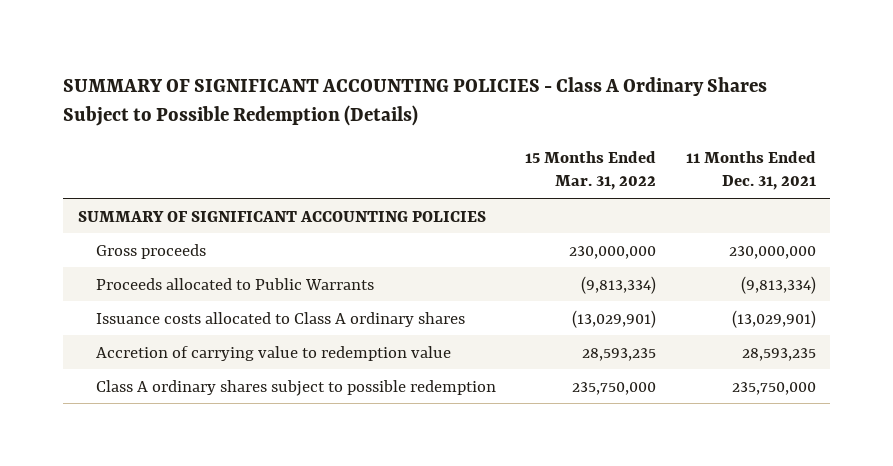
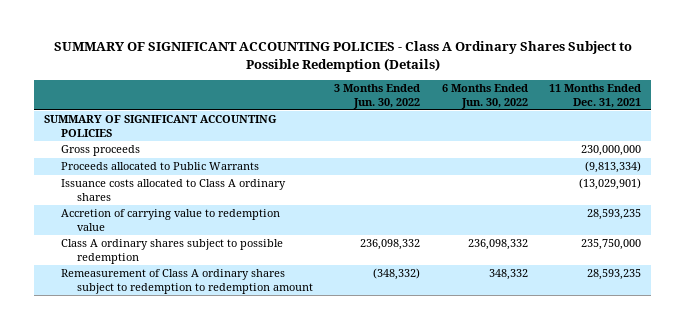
- | 15 Months Ended Mar. 31, 2022 | 11 Months Ended Dec. 31, 2021
+ | 3 Months Ended Jun. 30, 2022 | 6 Months Ended Jun. 30, 2022 | 11 Months Ended Dec. 31, 2021
+ Remeasurement of Class A ordinary shares subject to redemption to redemption amount | (348,332) | 348,332 | 28,593,235

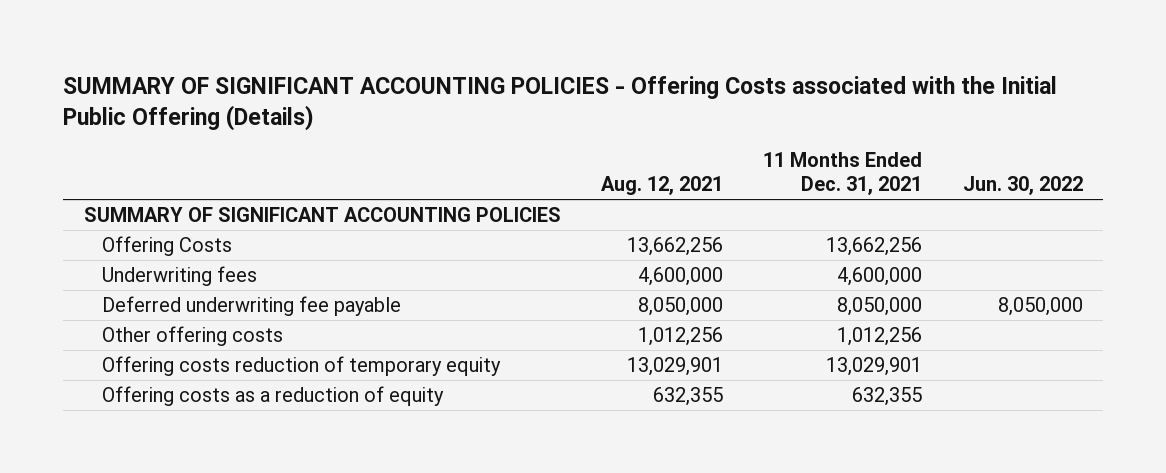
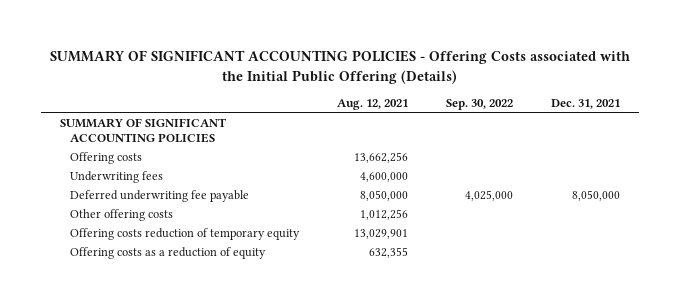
- | Aug. 12, 2021 | 11 Months Ended Dec. 31, 2021 | Jun. 30, 2022
+ | Aug. 12, 2021 | Sep. 30, 2022 | Dec. 31, 2021
- Offering Costs | 13,662,256 | 13,662,256 |
+ Offering costs | 13,662,256 | |

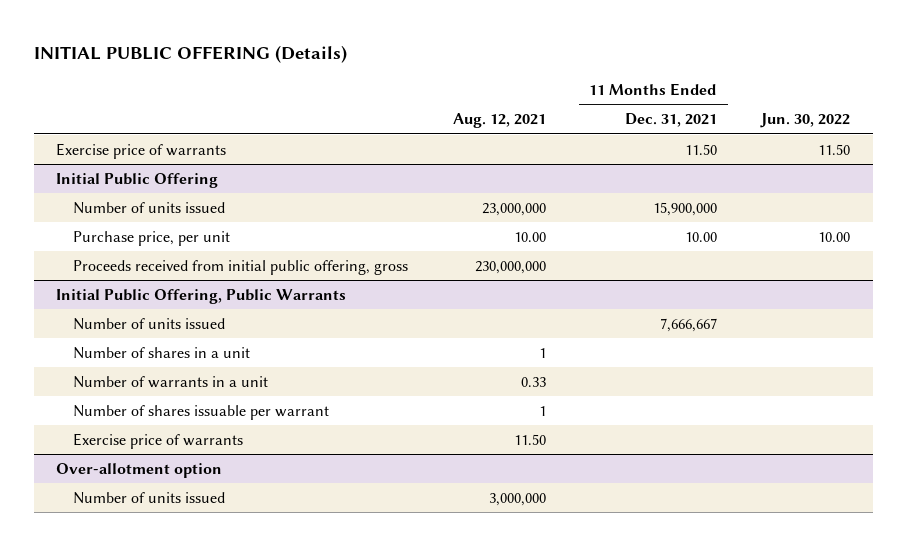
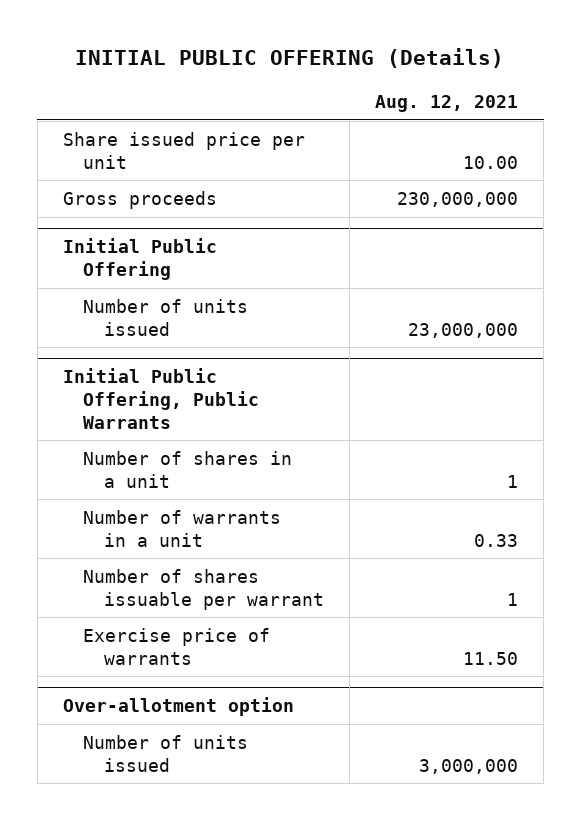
- | Aug. 12, 2021 | 11 Months Ended Dec. 31, 2021 | Jun. 30, 2022
+ | Aug. 12, 2021
- Exercise price of warrants | | 11.50 | 11.50
+ Share issued price per unit | 10.00
+ Gross proceeds | 230,000,000
@ Initial Public Offering
- Purchase price, per unit | 10.00 | 10.00 | 10.00
- Proceeds received from initial public offering, gross | 230,000,000 | |
@ Initial Public Offering, Public Warrants
- Number of units issued | | 7,666,667 |

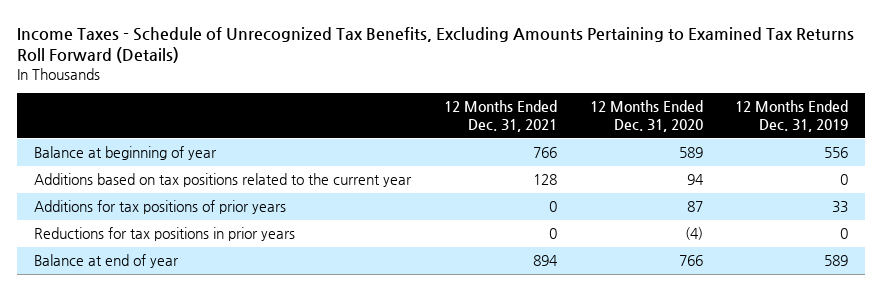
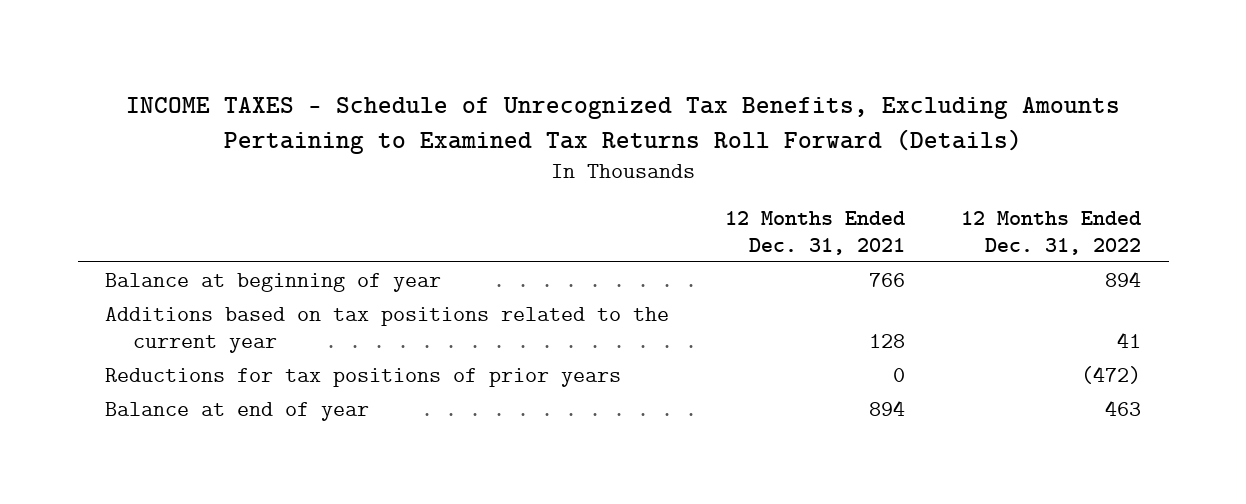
- Income Taxes - Schedule of Unrecognized Tax Benefits, Excluding Amounts Pertaining to Examined Tax Returns Roll Forward (Details)
+ INCOME TAXES - Schedule of Unrecognized Tax Benefits, Excluding Amounts Pertaining to Examined Tax Returns Roll Forward (Details)
- | 12 Months Ended Dec. 31, 2021 | 12 Months Ended Dec. 31, 2020 | 12 Months Ended Dec. 31, 2019
+ | 12 Months Ended Dec. 31, 2021 | 12 Months Ended Dec. 31, 2022
- Additions for tax positions of prior years | 0 | 87 | 33
- Reductions for tax positions in prior years | 0 | (4) | 0
+ Reductions for tax positions of prior years | 0 | (472)

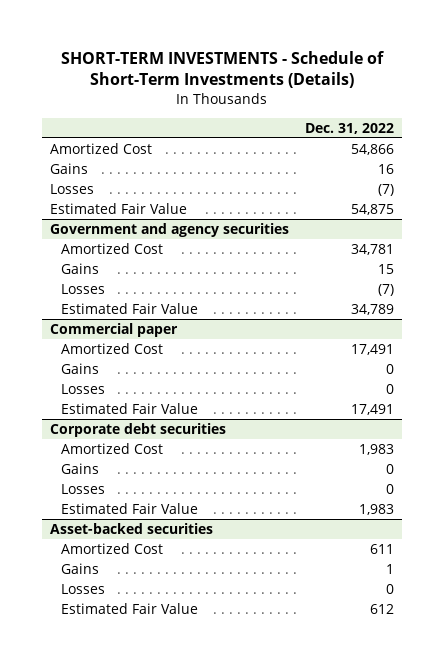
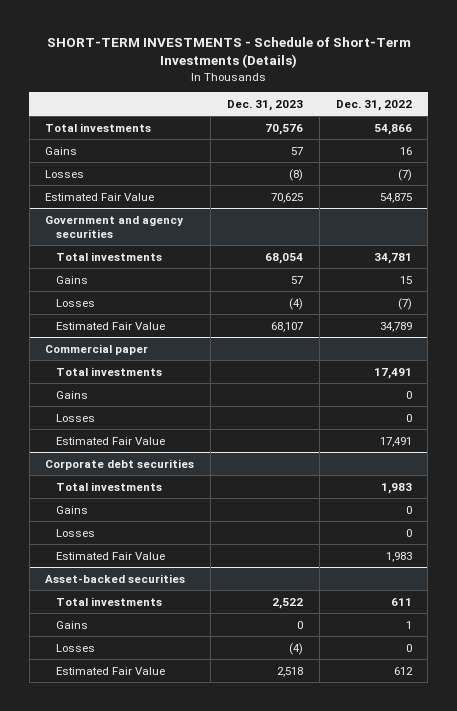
- | Dec. 31, 2022
+ | Dec. 31, 2023 | Dec. 31, 2022
- Amortized Cost | 54,866
+ Total investments | 70,576 | 54,866
@ Government and agency securities
- Amortized Cost | 34,781
+ Total investments | 68,054 | 34,781
@ Commercial paper
- Amortized Cost | 17,491
+ Total investments | | 17,491
@ Corporate debt securities
- Amortized Cost | 1,983
+ Total investments | | 1,983
@ Asset-backed securities
- Amortized Cost | 611
+ Total investments | 2,522 | 611

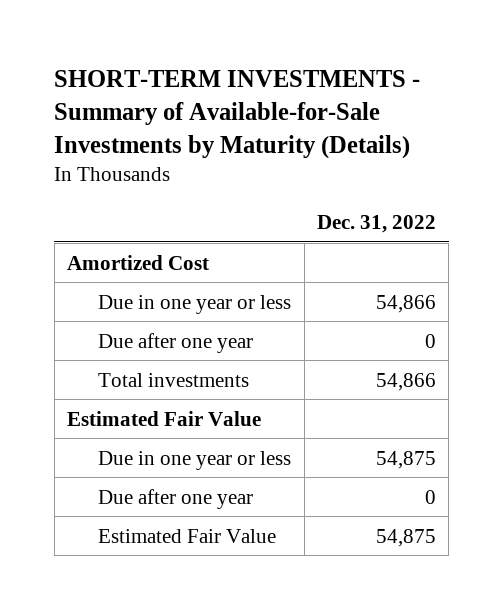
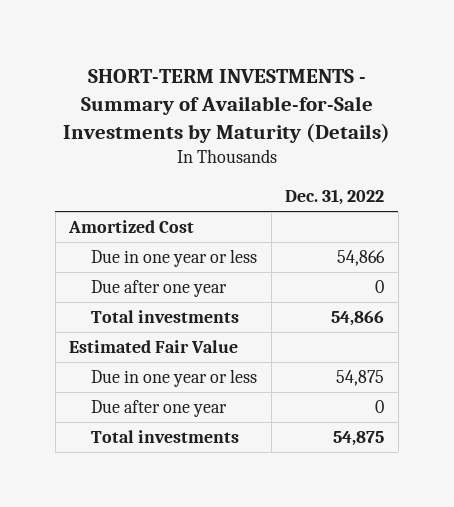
- Estimated Fair Value | 54,875
+ Total investments | 54,875

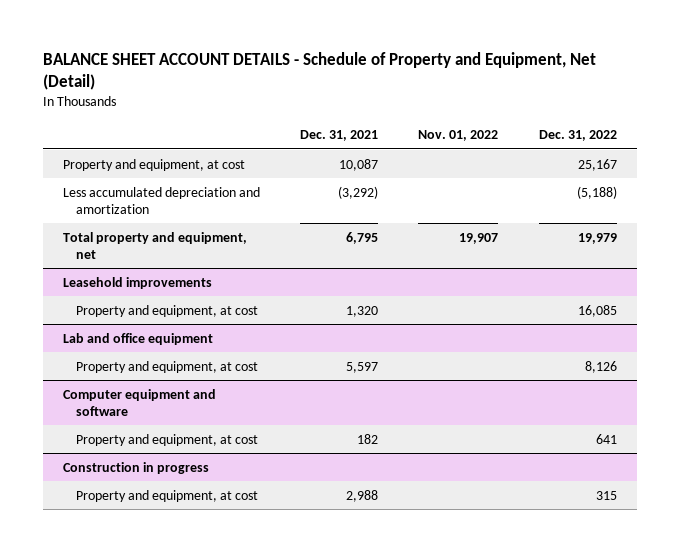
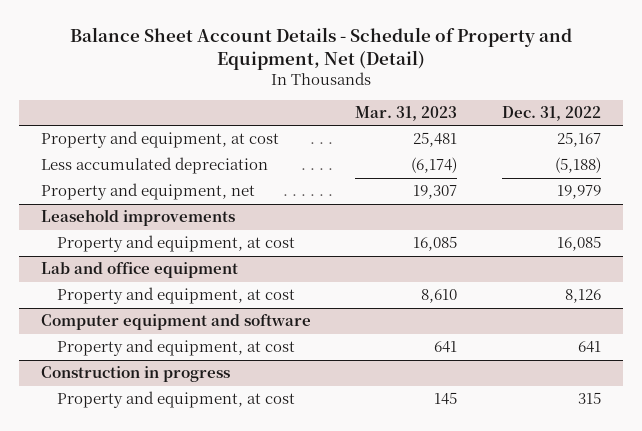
- BALANCE SHEET ACCOUNT DETAILS - Schedule of Property and Equipment, Net (Detail)
+ Balance Sheet Account Details - Schedule of Property and Equipment, Net (Detail)
- | Dec. 31, 2021 | Nov. 01, 2022 | Dec. 31, 2022
+ | Mar. 31, 2023 | Dec. 31, 2022
- Less accumulated depreciation and amortization | (3,292) | | (5,188)
- Total property and equipment, net | 6,795 | 19,907 | 19,979
+ Less accumulated depreciation | (6,174) | (5,188)
+ Property and equipment, net | 19,307 | 19,979

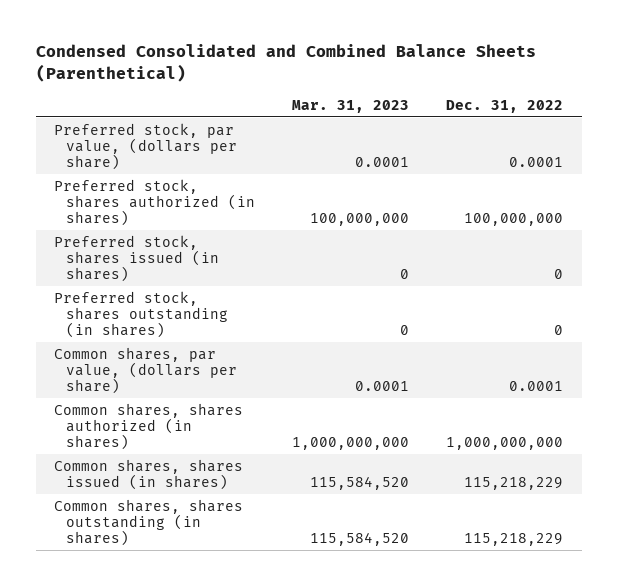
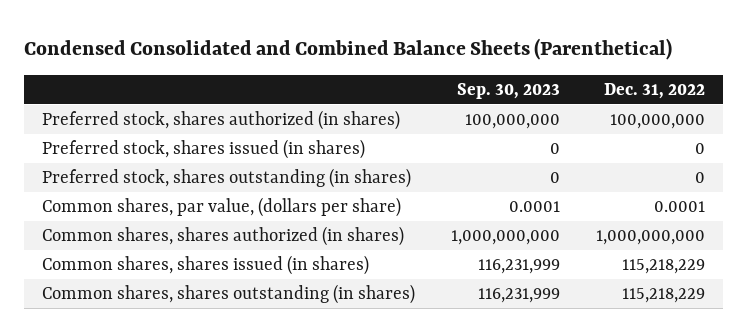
- | Mar. 31, 2023 | Dec. 31, 2022
+ | Sep. 30, 2023 | Dec. 31, 2022
- Preferred stock, par value, (dollars per share) | 0.0001 | 0.0001

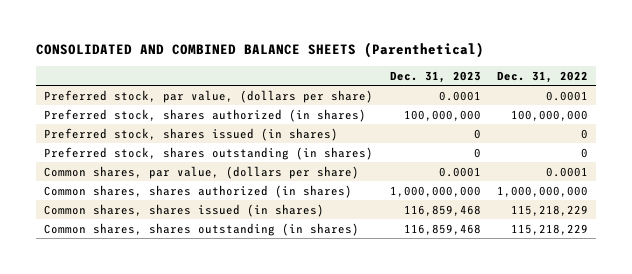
- Condensed Consolidated and Combined Balance Sheets (Parenthetical)
+ CONSOLIDATED AND COMBINED BALANCE SHEETS (Parenthetical)
- | Sep. 30, 2023 | Dec. 31, 2022
+ | Dec. 31, 2023 | Dec. 31, 2022
+ Preferred stock, par value, (dollars per share) | 0.0001 | 0.0001

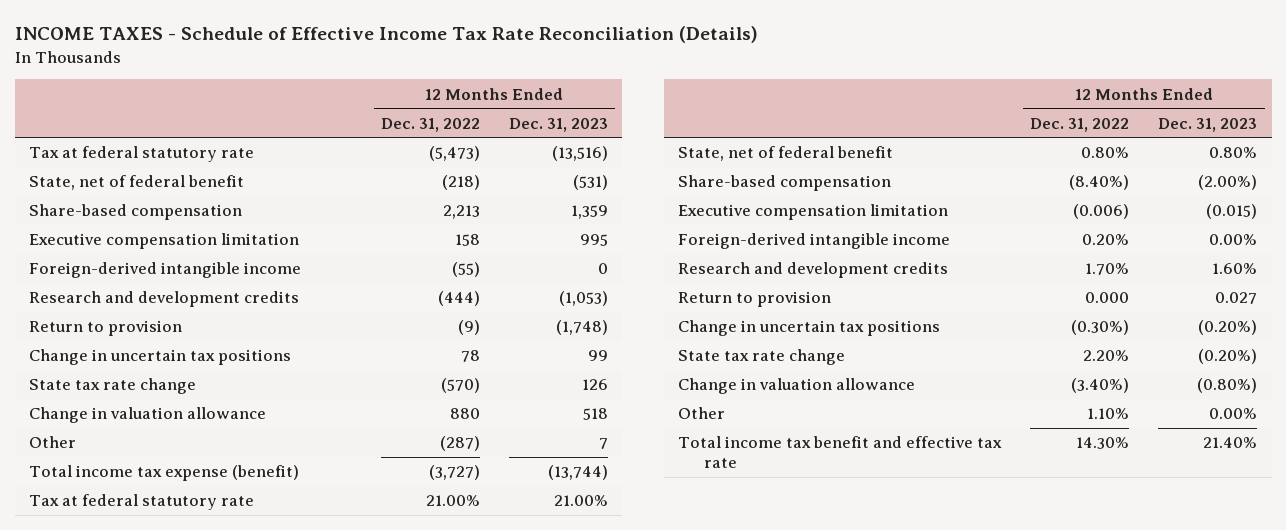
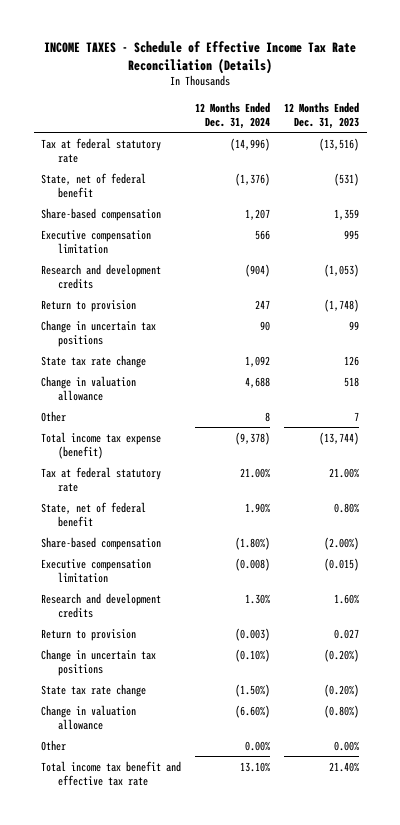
- | 12 Months Ended Dec. 31, 2022 | 12 Months Ended Dec. 31, 2023
+ | 12 Months Ended Dec. 31, 2024 | 12 Months Ended Dec. 31, 2023
- Foreign-derived intangible income | (55) | 0
- Foreign-derived intangible income | 0.20% | 0.00%

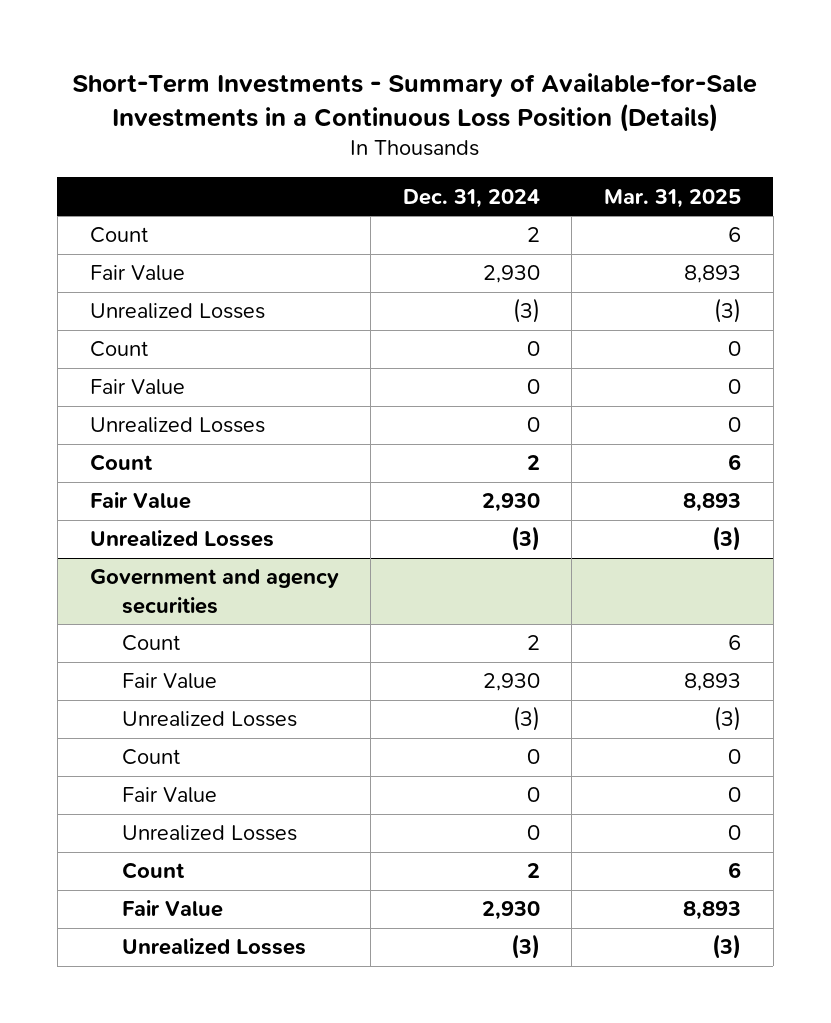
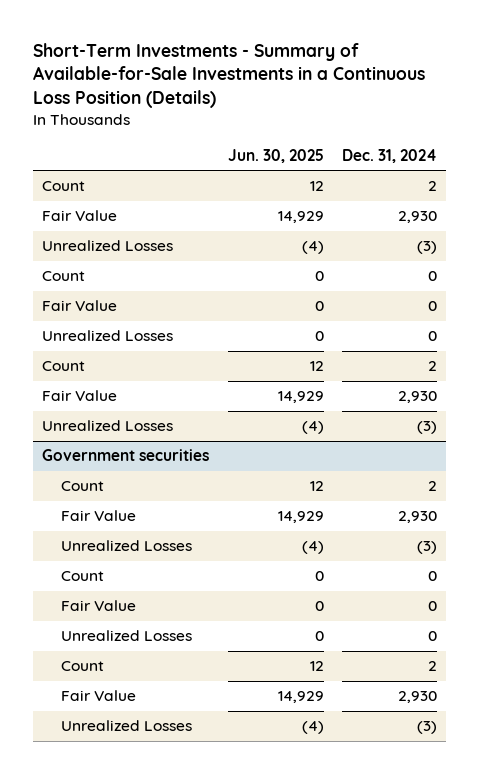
- | Dec. 31, 2024 | Mar. 31, 2025
+ | Jun. 30, 2025 | Dec. 31, 2024
- Government and agency securities
+ Government securities

